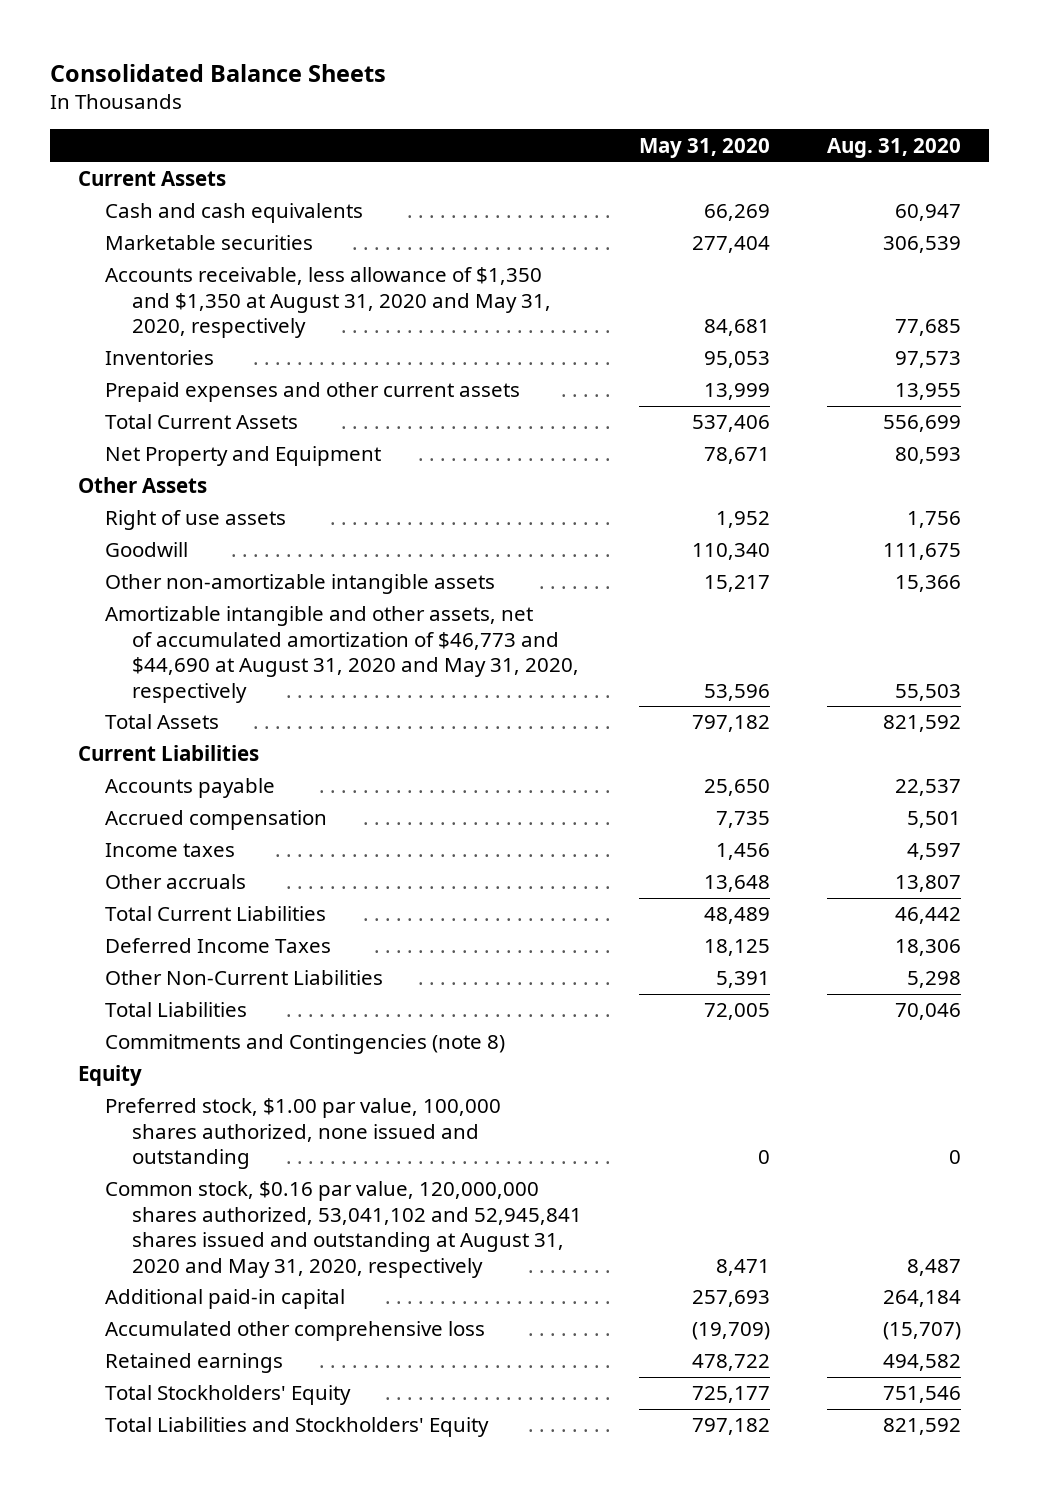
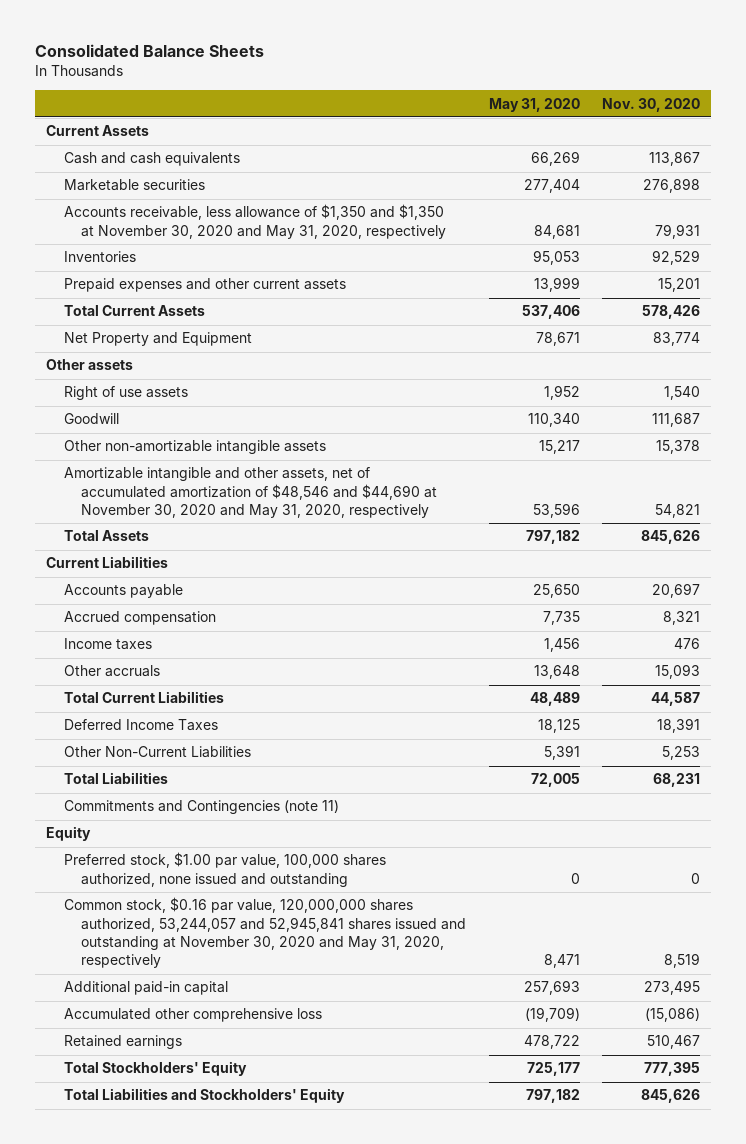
- | May 31, 2020 | Aug. 31, 2020
+ | May 31, 2020 | Nov. 30, 2020
- Accounts receivable, less allowance of $1,350 and $1,350 at August 31, 2020 and May 31, 2020, respectively | 84,681 | 77,685
+ Accounts receivable, less allowance of $1,350 and $1,350 at November 30, 2020 and May 31, 2020, respectively | 84,681 | 79,931
- Other Assets
+ Other assets
- Amortizable intangible and other assets, net of accumulated amortization of $46,773 and $44,690 at August 31, 2020 and May 31, 2020, respectively | 53,596 | 55,503
+ Amortizable intangible and other assets, net of accumulated amortization of $48,546 and $44,690 at November 30, 2020 and May 31, 2020, respectively | 53,596 | 54,821
- Commitments and Contingencies (note 8)
+ Commitments and Contingencies (note 11)
- Common stock, $0.16 par value, 120,000,000 shares authorized, 53,041,102 and 52,945,841 shares issued and outstanding at August 31, 2020 and May 31, 2020, respectively | 8,471 | 8,487
+ Common stock, $0.16 par value, 120,000,000 shares authorized, 53,244,057 and 52,945,841 shares issued and outstanding at November 30, 2020 and May 31, 2020, respectively | 8,471 | 8,519

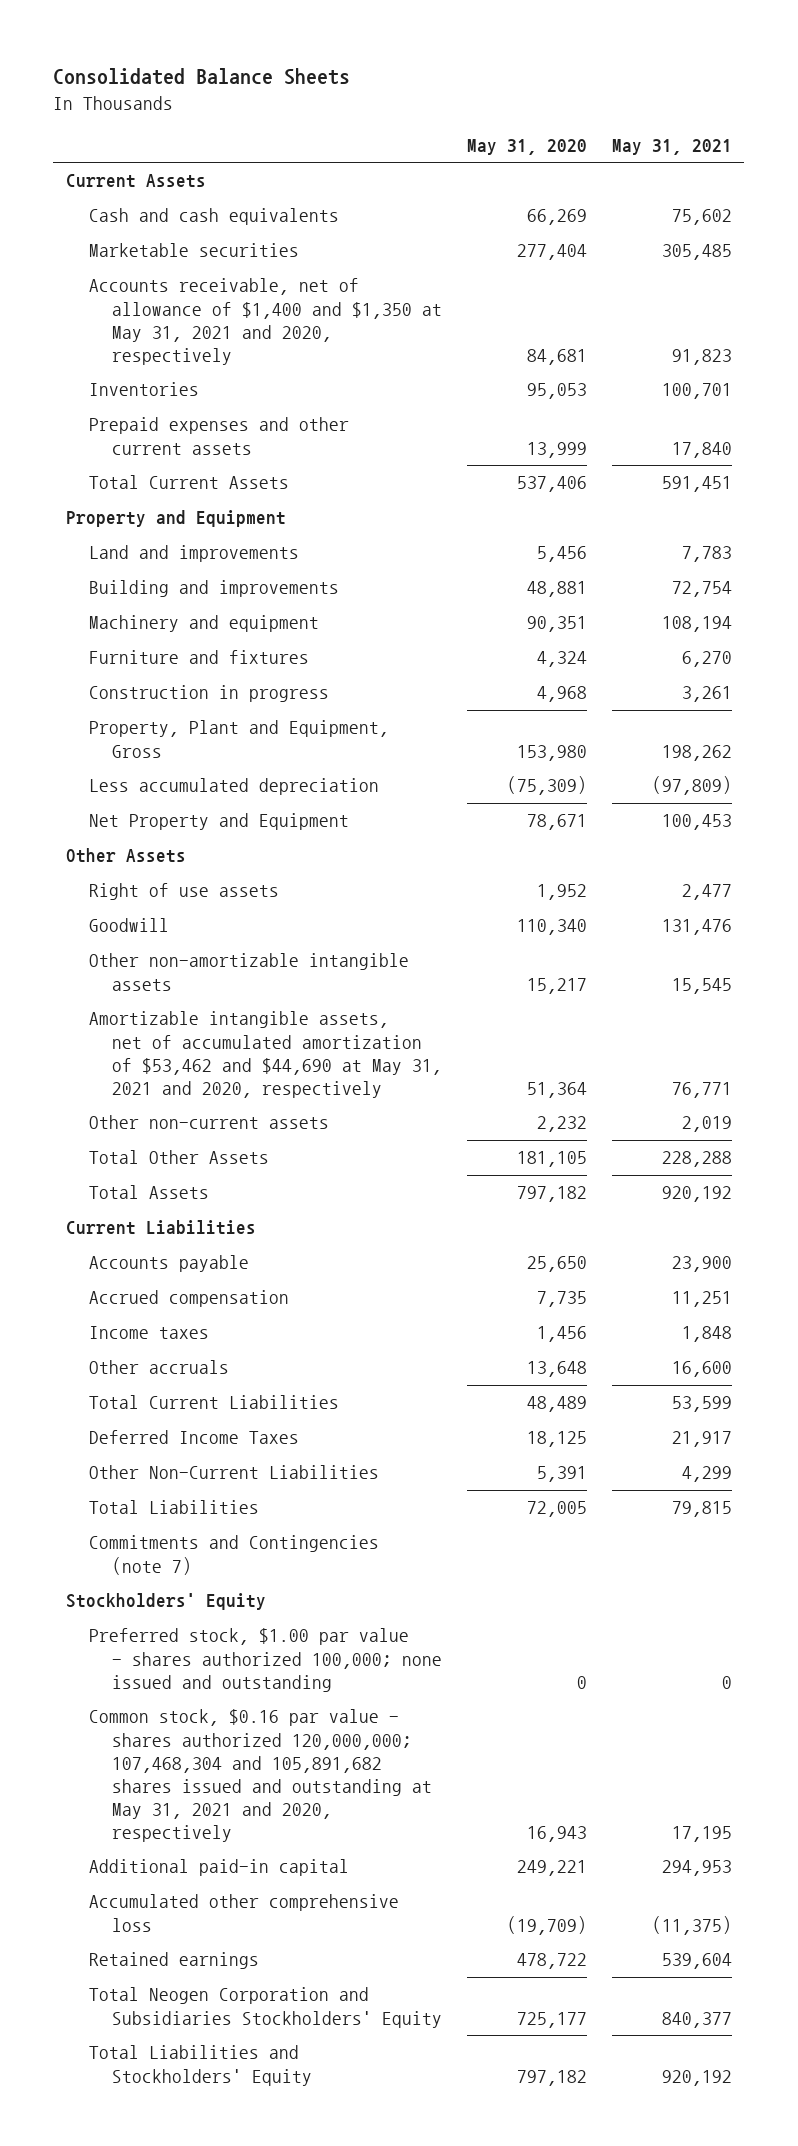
- | May 31, 2020 | Nov. 30, 2020
+ | May 31, 2020 | May 31, 2021
- Accounts receivable, less allowance of $1,350 and $1,350 at November 30, 2020 and May 31, 2020, respectively | 84,681 | 79,931
+ Accounts receivable, net of allowance of $1,400 and $1,350 at May 31, 2021 and 2020, respectively | 84,681 | 91,823
+ Property and Equipment
+ Land and improvements | 5,456 | 7,783
+ Building and improvements | 48,881 | 72,754
+ Machinery and equipment | 90,351 | 108,194
+ Furniture and fixtures | 4,324 | 6,270
+ Construction in progress | 4,968 | 3,261
+ Property, Plant and Equipment, Gross | 153,980 | 198,262
+ Less accumulated depreciation | (75,309) | (97,809)
- Other assets
+ Other Assets
- Amortizable intangible and other assets, net of accumulated amortization of $48,546 and $44,690 at November 30, 2020 and May 31, 2020, respectively | 53,596 | 54,821
+ Amortizable intangible assets, net of accumulated amortization of $53,462 and $44,690 at May 31, 2021 and 2020, respectively | 51,364 | 76,771
+ Other non-current assets | 2,232 | 2,019
+ Total Other Assets | 181,105 | 228,288
- Commitments and Contingencies (note 11)
- Equity
- Preferred stock, $1.00 par value, 100,000 shares authorized, none issued and outstanding | 0 | 0
- Common stock, $0.16 par value, 120,000,000 shares authorized, 53,244,057 and 52,945,841 shares issued and outstanding at November 30, 2020 and May 31, 2020, respectively | 8,471 | 8,519
- Additional paid-in capital | 257,693 | 273,495
+ Commitments and Contingencies (note 7)
+ Stockholders' Equity
+ Preferred stock, $1.00 par value - shares authorized 100,000; none issued and outstanding | 0 | 0
+ Common stock, $0.16 par value - shares authorized 120,000,000; 107,468,304 and 105,891,682 shares issued and outstanding at May 31, 2021 and 2020, respectively | 16,943 | 17,195
+ Additional paid-in capital | 249,221 | 294,953
- Total Stockholders' Equity | 725,177 | 777,395
+ Total Neogen Corporation and Subsidiaries Stockholders' Equity | 725,177 | 840,377

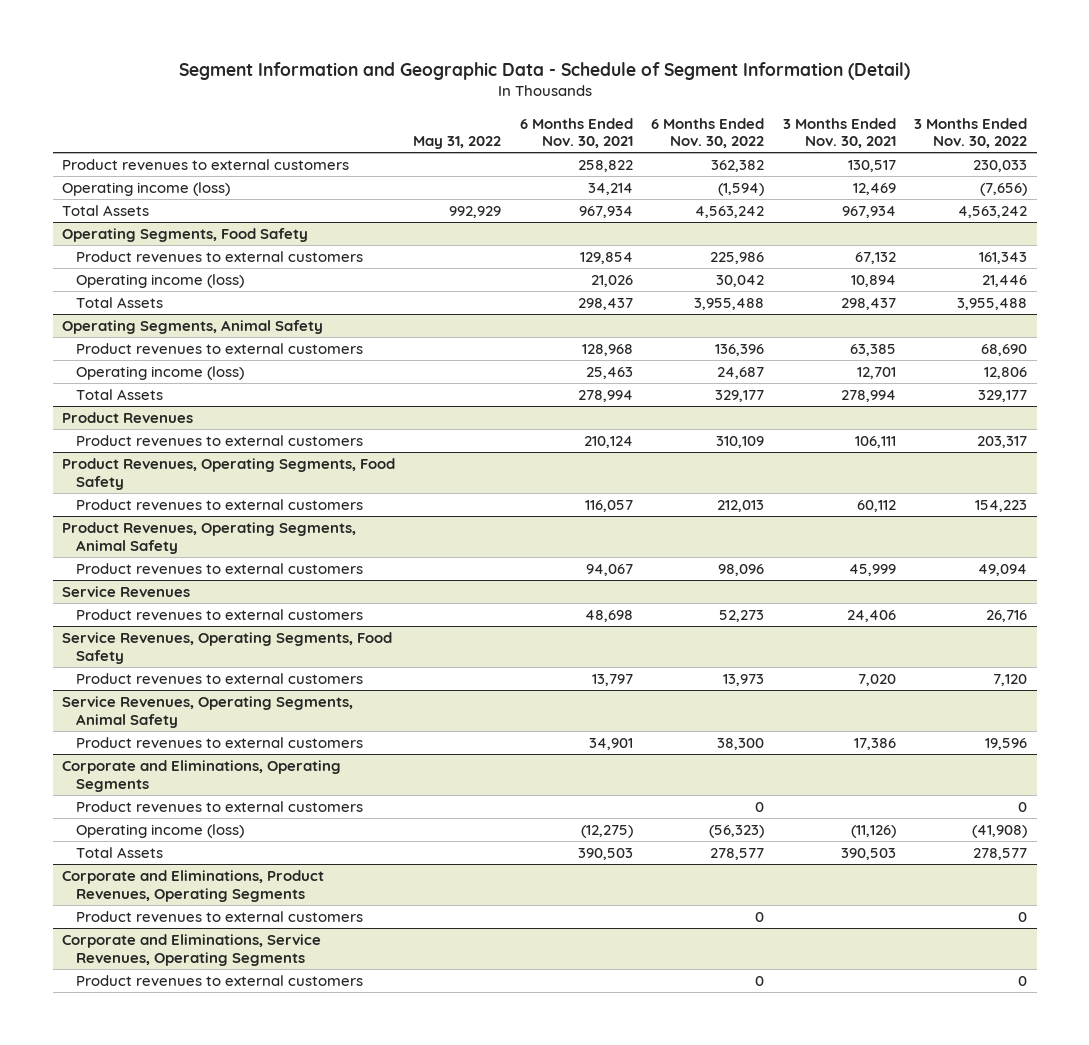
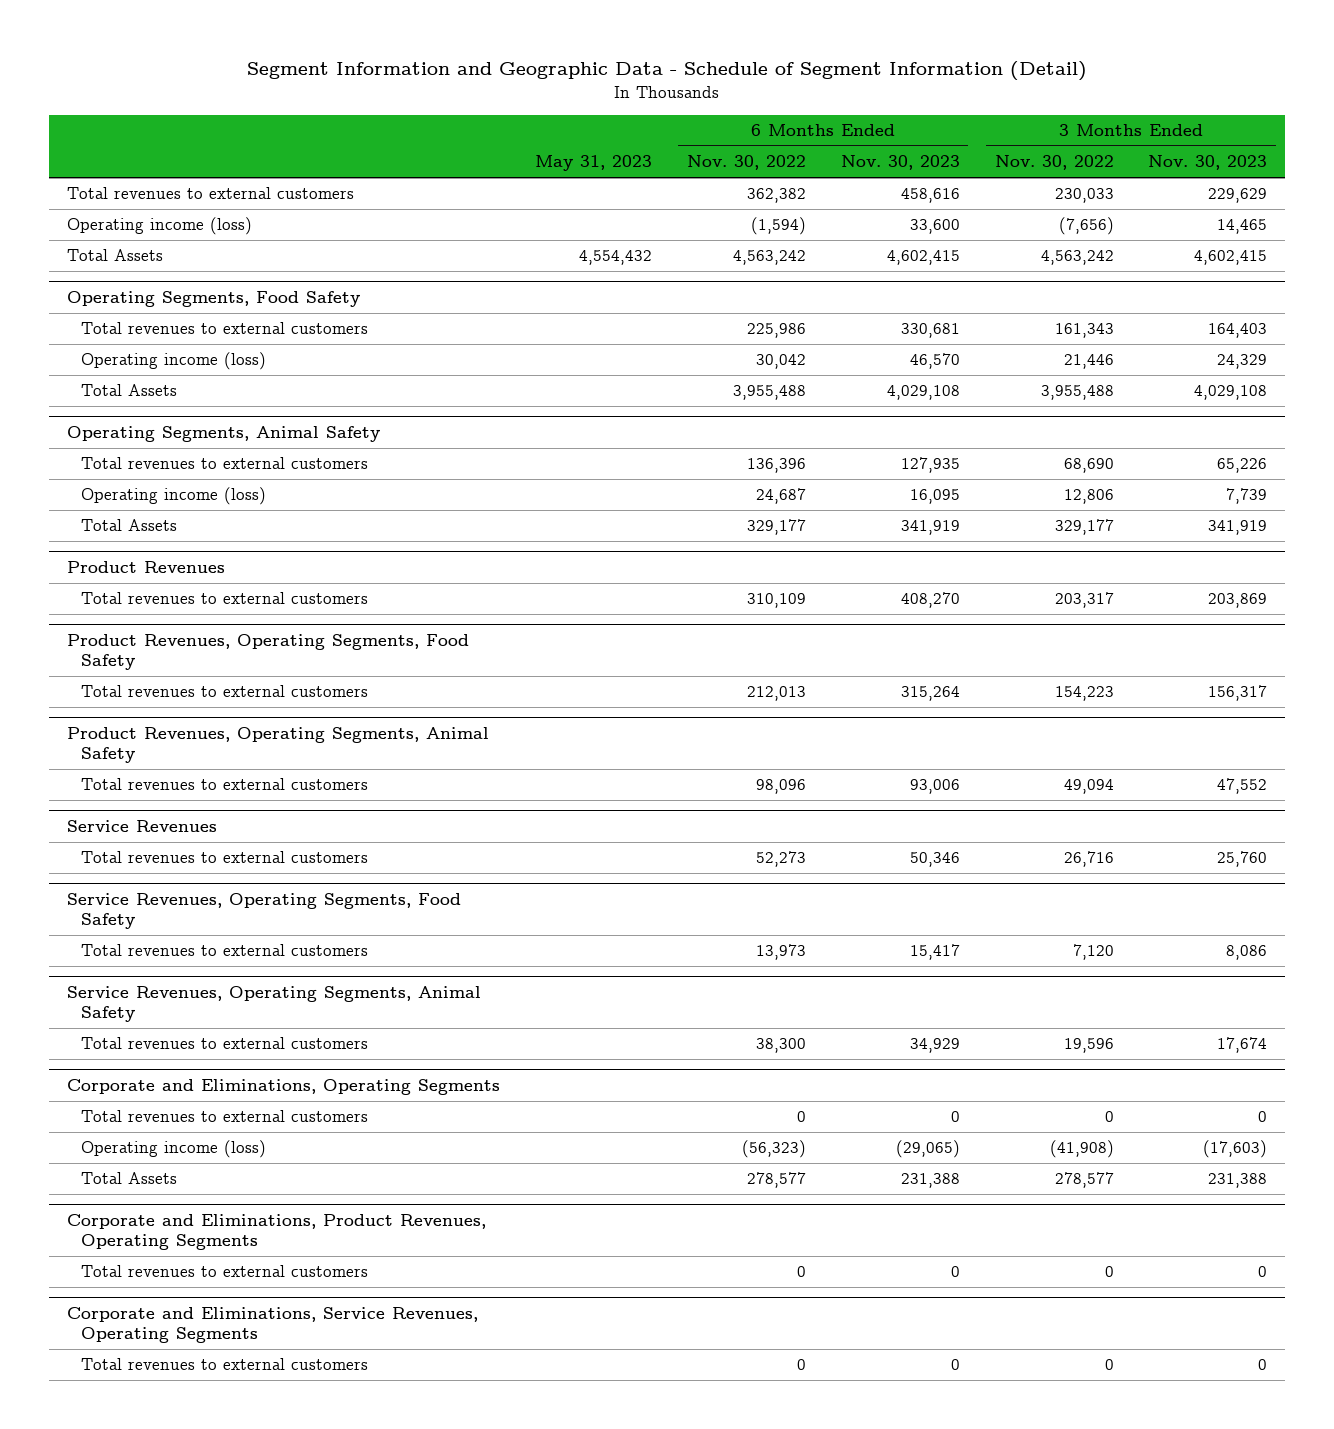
- | May 31, 2022 | 6 Months Ended Nov. 30, 2021 | 6 Months Ended Nov. 30, 2022 | 3 Months Ended Nov. 30, 2021 | 3 Months Ended Nov. 30, 2022
+ | May 31, 2023 | 6 Months Ended Nov. 30, 2022 | 6 Months Ended Nov. 30, 2023 | 3 Months Ended Nov. 30, 2022 | 3 Months Ended Nov. 30, 2023
- Product revenues to external customers | | 258,822 | 362,382 | 130,517 | 230,033
+ Total revenues to external customers | | 362,382 | 458,616 | 230,033 | 229,629
@ Operating Segments, Food Safety
- Product revenues to external customers | | 129,854 | 225,986 | 67,132 | 161,343
+ Total revenues to external customers | | 225,986 | 330,681 | 161,343 | 164,403
@ Operating Segments, Animal Safety
- Product revenues to external customers | | 128,968 | 136,396 | 63,385 | 68,690
+ Total revenues to external customers | | 136,396 | 127,935 | 68,690 | 65,226
@ Product Revenues
- Product revenues to external customers | | 210,124 | 310,109 | 106,111 | 203,317
+ Total revenues to external customers | | 310,109 | 408,270 | 203,317 | 203,869
@ Product Revenues, Operating Segments, Food Safety
- Product revenues to external customers | | 116,057 | 212,013 | 60,112 | 154,223
+ Total revenues to external customers | | 212,013 | 315,264 | 154,223 | 156,317
@ Product Revenues, Operating Segments, Animal Safety
- Product revenues to external customers | | 94,067 | 98,096 | 45,999 | 49,094
+ Total revenues to external customers | | 98,096 | 93,006 | 49,094 | 47,552
@ Service Revenues
- Product revenues to external customers | | 48,698 | 52,273 | 24,406 | 26,716
+ Total revenues to external customers | | 52,273 | 50,346 | 26,716 | 25,760
@ Service Revenues, Operating Segments, Food Safety
- Product revenues to external customers | | 13,797 | 13,973 | 7,020 | 7,120
+ Total revenues to external customers | | 13,973 | 15,417 | 7,120 | 8,086
@ Service Revenues, Operating Segments, Animal Safety
- Product revenues to external customers | | 34,901 | 38,300 | 17,386 | 19,596
+ Total revenues to external customers | | 38,300 | 34,929 | 19,596 | 17,674
@ Corporate and Eliminations, Operating Segments
- Product revenues to external customers | | | 0 | | 0
+ Total revenues to external customers | | 0 | 0 | 0 | 0
@ Corporate and Eliminations, Product Revenues, Operating Segments
- Product revenues to external customers | | | 0 | | 0
+ Total revenues to external customers | | 0 | 0 | 0 | 0
@ Corporate and Eliminations, Service Revenues, Operating Segments
- Product revenues to external customers | | | 0 | | 0
+ Total revenues to external customers | | 0 | 0 | 0 | 0

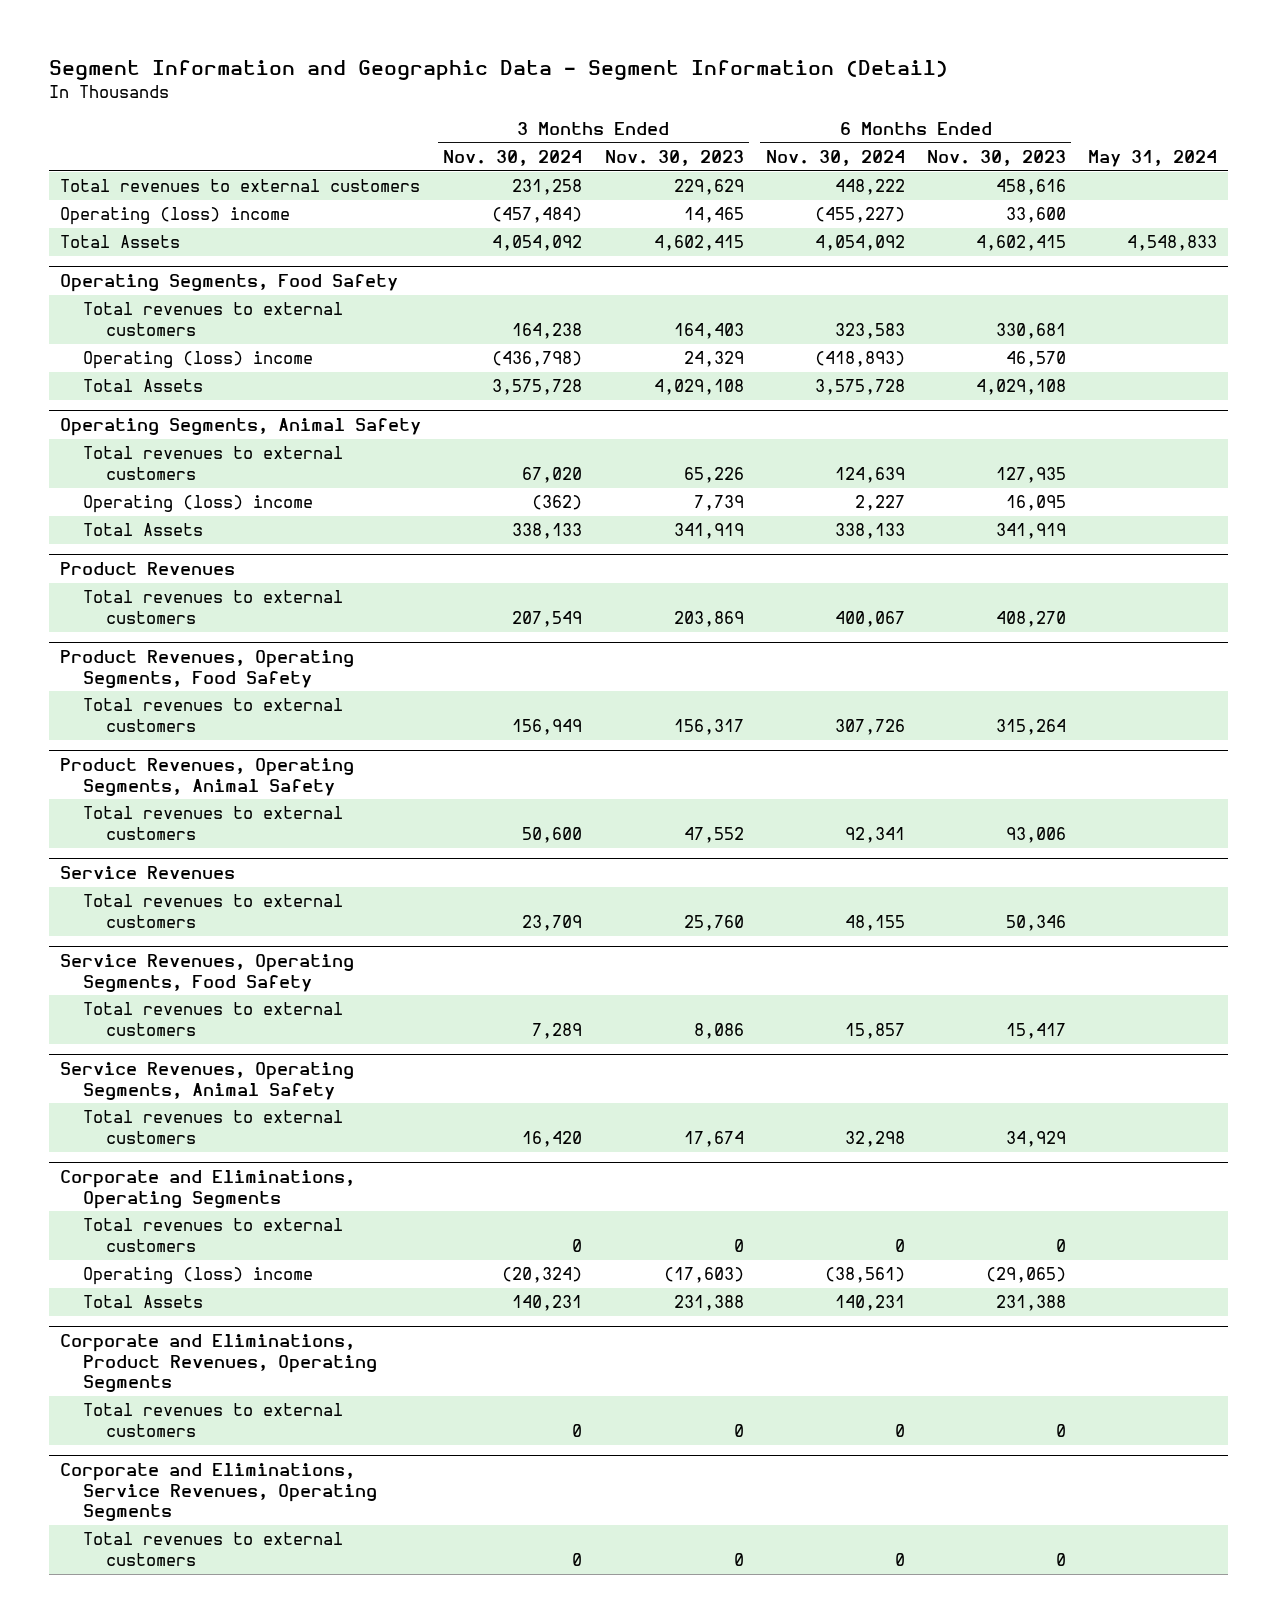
- Segment Information and Geographic Data - Schedule of Segment Information (Detail)
+ Segment Information and Geographic Data - Segment Information (Detail)
- | May 31, 2023 | 6 Months Ended Nov. 30, 2022 | 6 Months Ended Nov. 30, 2023 | 3 Months Ended Nov. 30, 2022 | 3 Months Ended Nov. 30, 2023
+ | 3 Months Ended Nov. 30, 2024 | 3 Months Ended Nov. 30, 2023 | 6 Months Ended Nov. 30, 2024 | 6 Months Ended Nov. 30, 2023 | May 31, 2024
- Operating income (loss) | | (1,594) | 33,600 | (7,656) | 14,465
+ Operating (loss) income | (457,484) | 14,465 | (455,227) | 33,600 |
@ Operating Segments, Food Safety
- Operating income (loss) | | 30,042 | 46,570 | 21,446 | 24,329
+ Operating (loss) income | (436,798) | 24,329 | (418,893) | 46,570 |
@ Operating Segments, Animal Safety
- Operating income (loss) | | 24,687 | 16,095 | 12,806 | 7,739
+ Operating (loss) income | (362) | 7,739 | 2,227 | 16,095 |
@ Corporate and Eliminations, Operating Segments
- Operating income (loss) | | (56,323) | (29,065) | (41,908) | (17,603)
+ Operating (loss) income | (20,324) | (17,603) | (38,561) | (29,065) |

